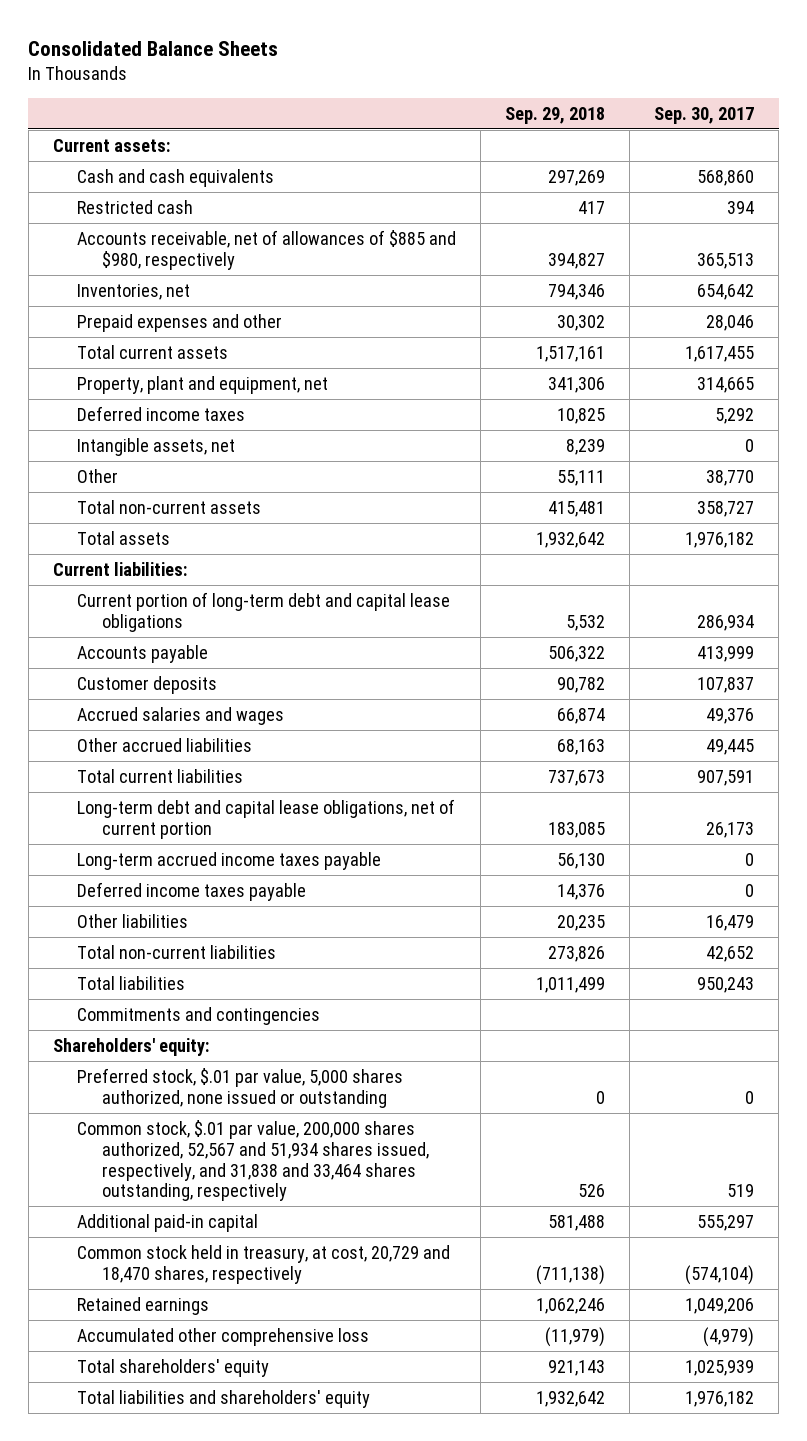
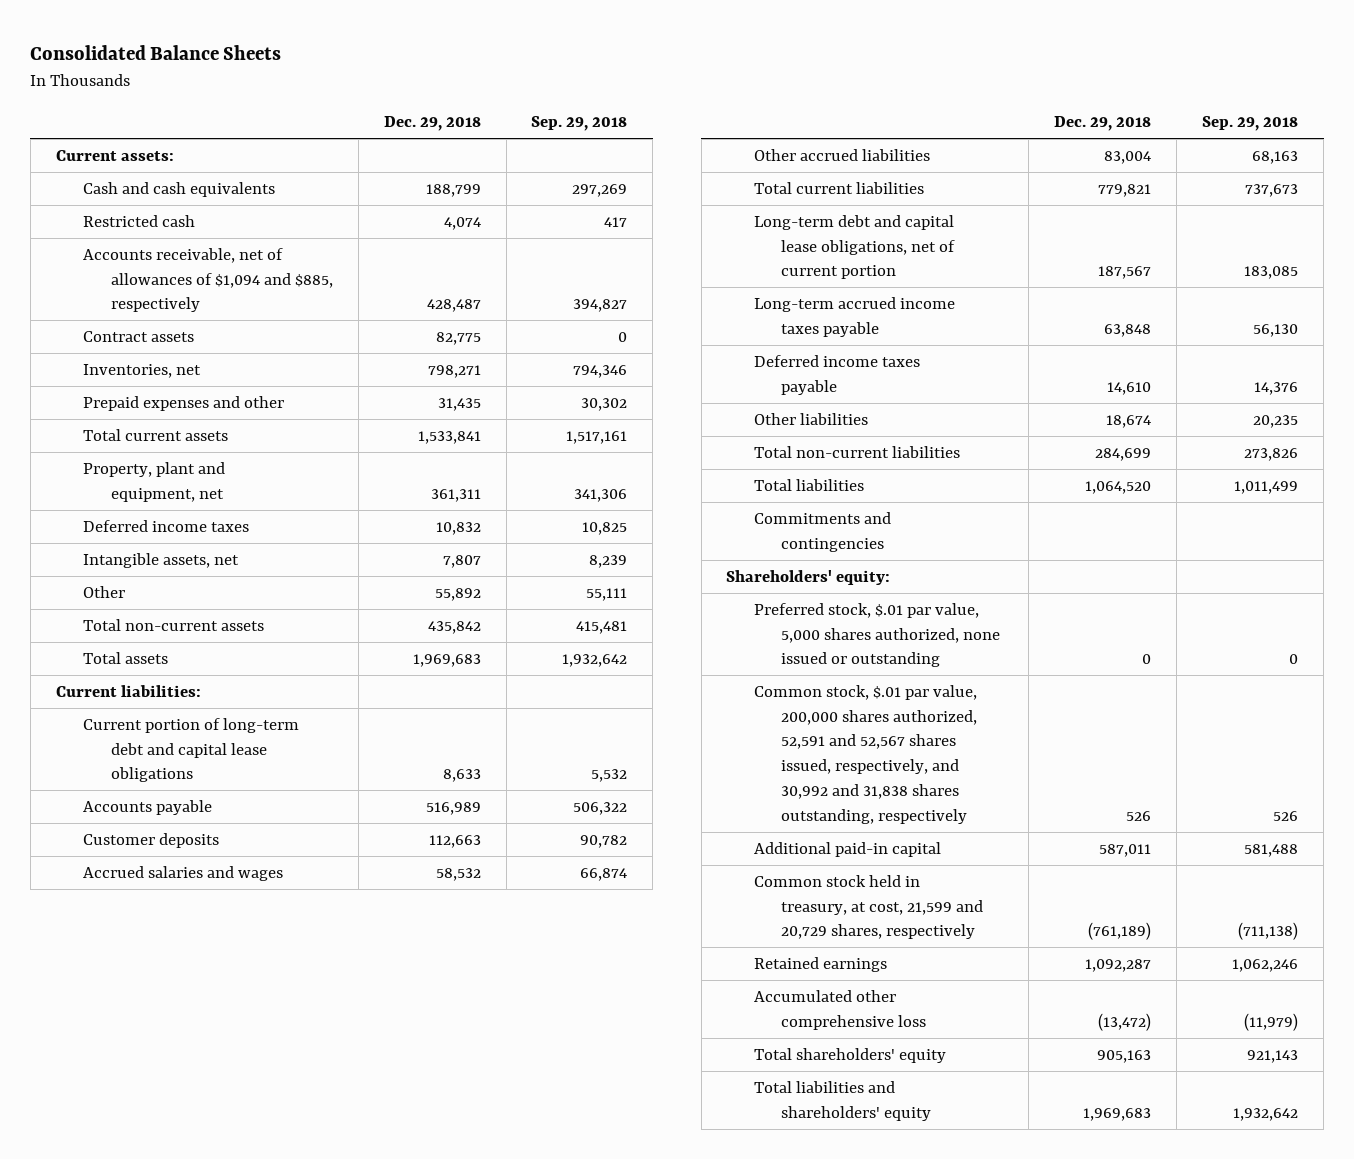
- | Sep. 29, 2018 | Sep. 30, 2017
+ | Dec. 29, 2018 | Sep. 29, 2018
- Accounts receivable, net of allowances of $885 and $980, respectively | 394,827 | 365,513
+ Accounts receivable, net of allowances of $1,094 and $885, respectively | 428,487 | 394,827
+ Contract assets | 82,775 | 0
- Common stock, $.01 par value, 200,000 shares authorized, 52,567 and 51,934 shares issued, respectively, and 31,838 and 33,464 shares outstanding, respectively | 526 | 519
+ Common stock, $.01 par value, 200,000 shares authorized, 52,591 and 52,567 shares issued, respectively, and 30,992 and 31,838 shares outstanding, respectively | 526 | 526
- Common stock held in treasury, at cost, 20,729 and 18,470 shares, respectively | (711,138) | (574,104)
+ Common stock held in treasury, at cost, 21,599 and 20,729 shares, respectively | (761,189) | (711,138)

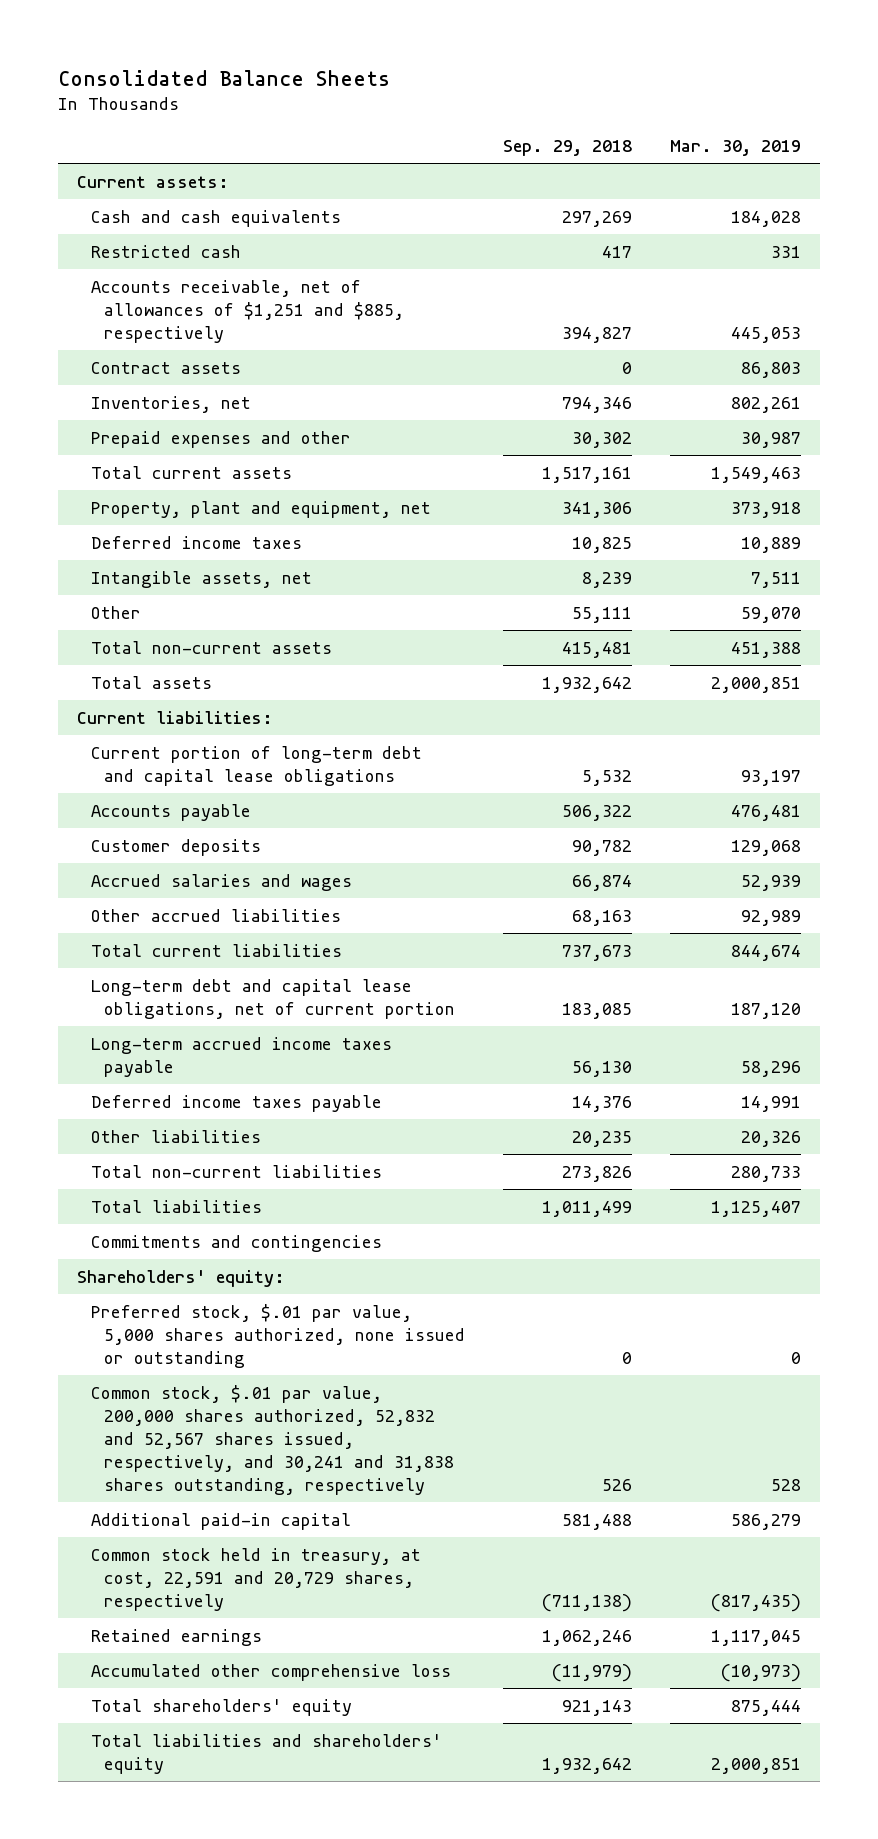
- | Dec. 29, 2018 | Sep. 29, 2018
+ | Sep. 29, 2018 | Mar. 30, 2019
- Accounts receivable, net of allowances of $1,094 and $885, respectively | 428,487 | 394,827
+ Accounts receivable, net of allowances of $1,251 and $885, respectively | 394,827 | 445,053
- Common stock, $.01 par value, 200,000 shares authorized, 52,591 and 52,567 shares issued, respectively, and 30,992 and 31,838 shares outstanding, respectively | 526 | 526
+ Common stock, $.01 par value, 200,000 shares authorized, 52,832 and 52,567 shares issued, respectively, and 30,241 and 31,838 shares outstanding, respectively | 526 | 528
- Common stock held in treasury, at cost, 21,599 and 20,729 shares, respectively | (761,189) | (711,138)
+ Common stock held in treasury, at cost, 22,591 and 20,729 shares, respectively | (711,138) | (817,435)

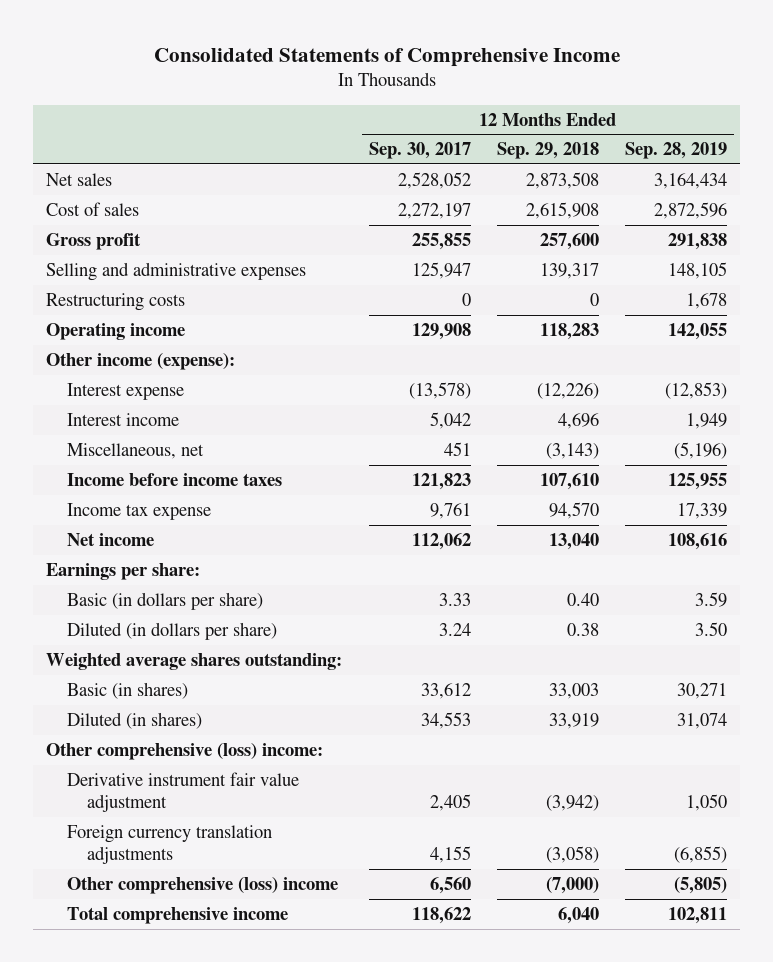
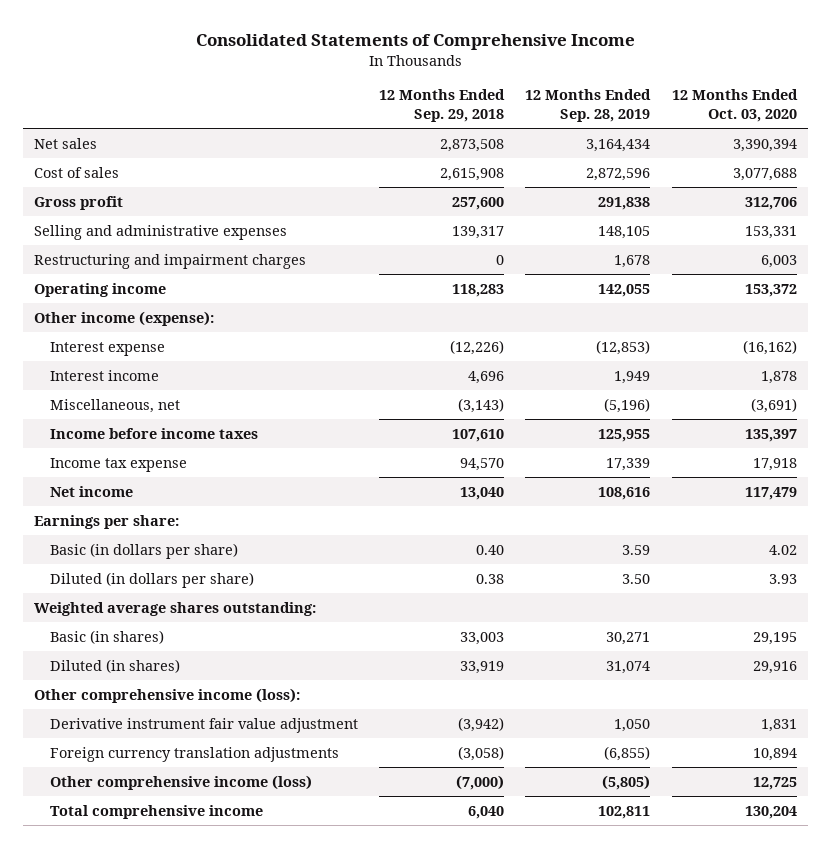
- | 12 Months Ended Sep. 30, 2017 | 12 Months Ended Sep. 29, 2018 | 12 Months Ended Sep. 28, 2019
+ | 12 Months Ended Sep. 29, 2018 | 12 Months Ended Sep. 28, 2019 | 12 Months Ended Oct. 03, 2020
- Restructuring costs | 0 | 0 | 1,678
+ Restructuring and impairment charges | 0 | 1,678 | 6,003
- Other comprehensive (loss) income:
+ Other comprehensive income (loss):
- Other comprehensive (loss) income | 6,560 | (7,000) | (5,805)
+ Other comprehensive income (loss) | (7,000) | (5,805) | 12,725

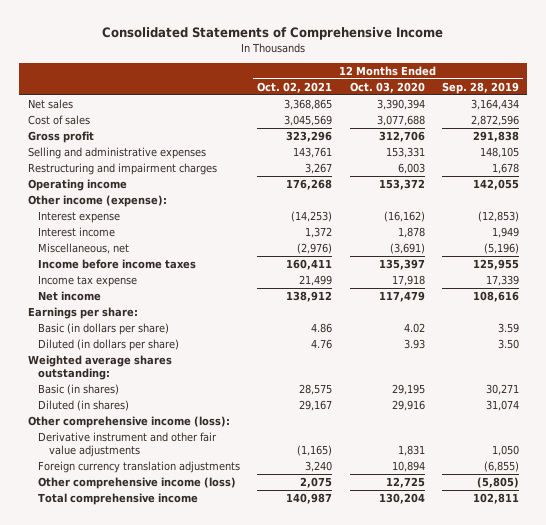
- | 12 Months Ended Sep. 29, 2018 | 12 Months Ended Sep. 28, 2019 | 12 Months Ended Oct. 03, 2020
+ | 12 Months Ended Oct. 02, 2021 | 12 Months Ended Oct. 03, 2020 | 12 Months Ended Sep. 28, 2019
- Derivative instrument fair value adjustment | (3,942) | 1,050 | 1,831
+ Derivative instrument and other fair value adjustments | (1,165) | 1,831 | 1,050

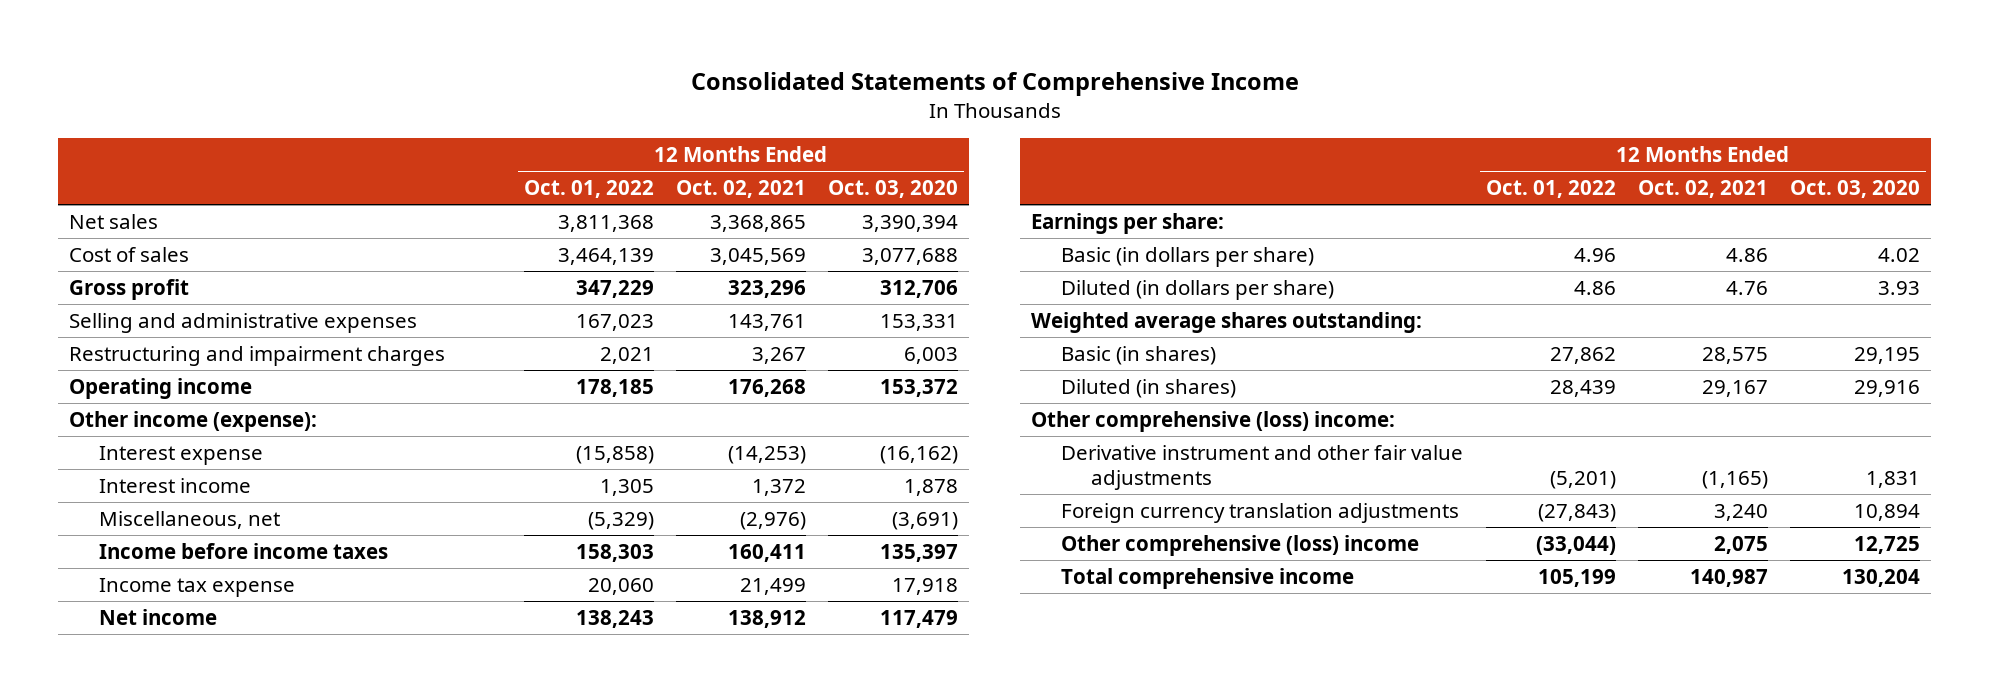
- | 12 Months Ended Oct. 02, 2021 | 12 Months Ended Oct. 03, 2020 | 12 Months Ended Sep. 28, 2019
+ | 12 Months Ended Oct. 01, 2022 | 12 Months Ended Oct. 02, 2021 | 12 Months Ended Oct. 03, 2020
- Other comprehensive income (loss):
+ Other comprehensive (loss) income:
- Other comprehensive income (loss) | 2,075 | 12,725 | (5,805)
+ Other comprehensive (loss) income | (33,044) | 2,075 | 12,725

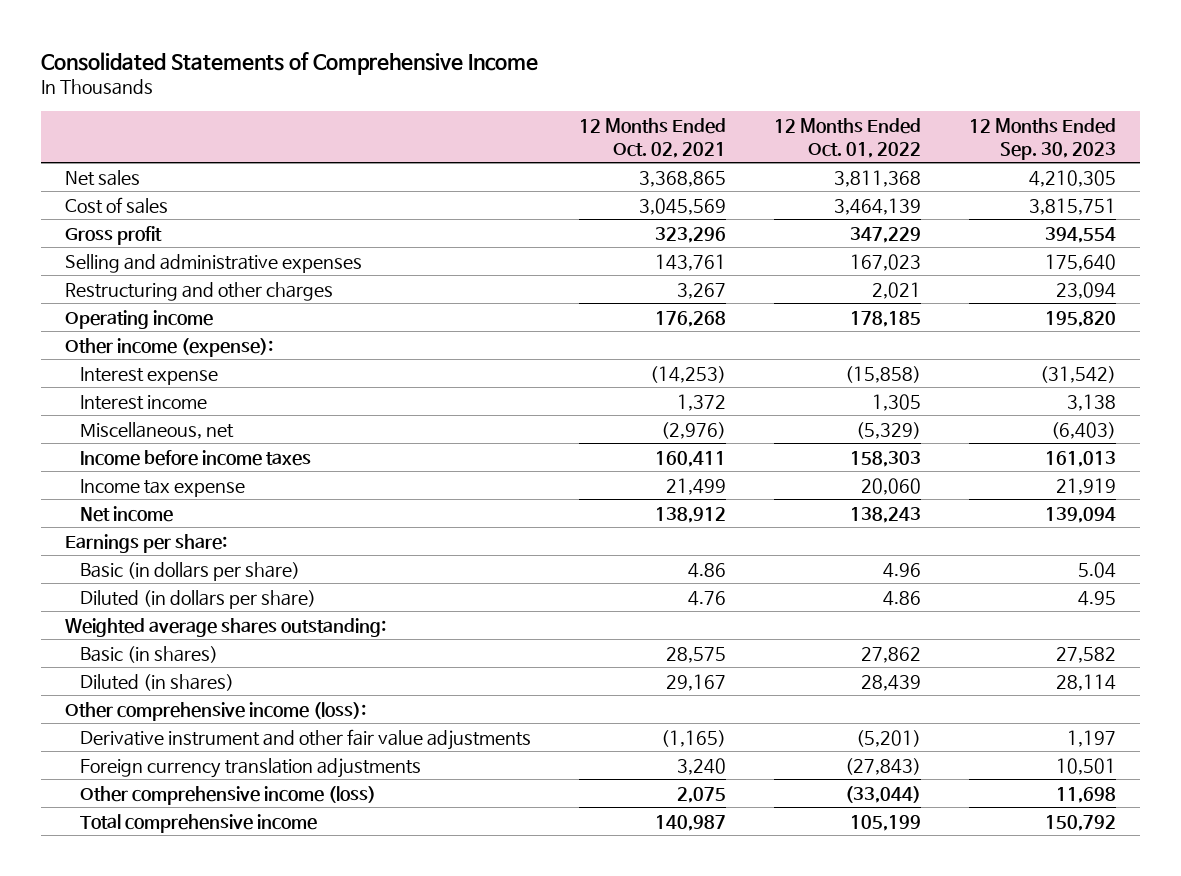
- | 12 Months Ended Oct. 01, 2022 | 12 Months Ended Oct. 02, 2021 | 12 Months Ended Oct. 03, 2020
+ | 12 Months Ended Oct. 02, 2021 | 12 Months Ended Oct. 01, 2022 | 12 Months Ended Sep. 30, 2023
- Restructuring and impairment charges | 2,021 | 3,267 | 6,003
+ Restructuring and other charges | 3,267 | 2,021 | 23,094
- Other comprehensive (loss) income:
+ Other comprehensive income (loss):
- Other comprehensive (loss) income | (33,044) | 2,075 | 12,725
+ Other comprehensive income (loss) | 2,075 | (33,044) | 11,698

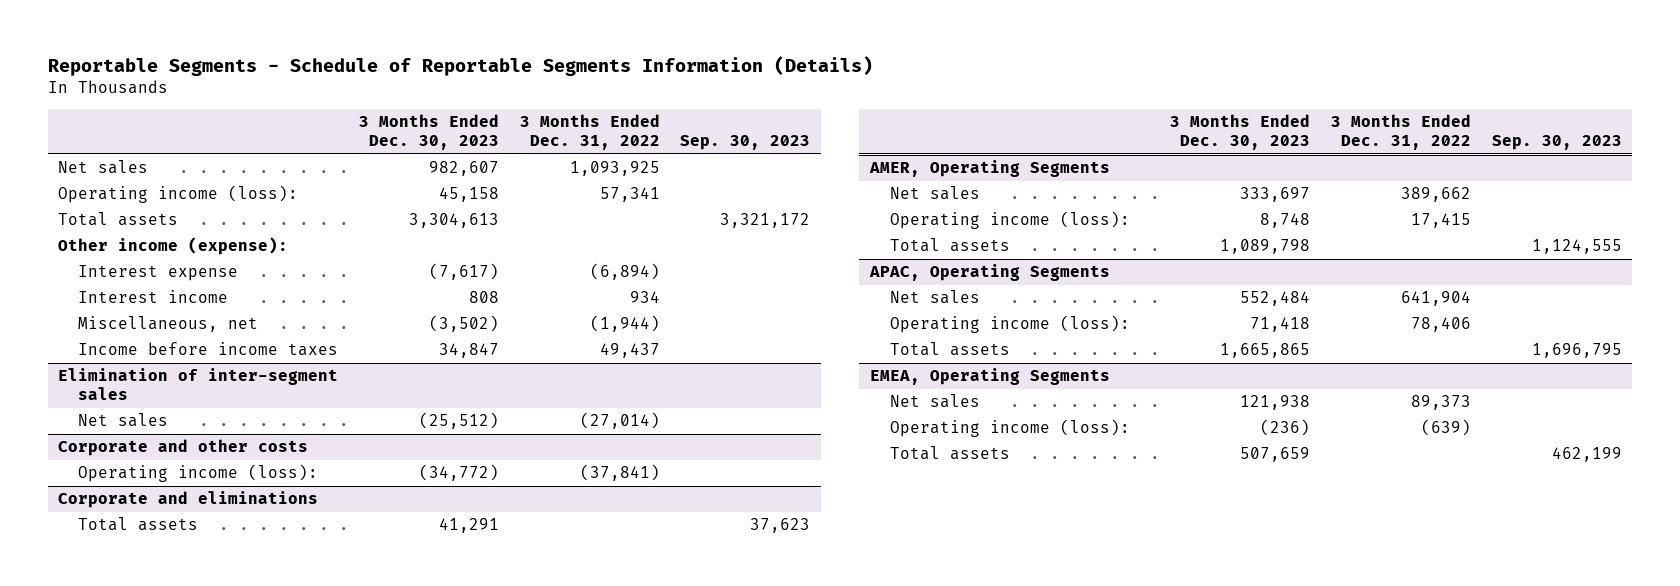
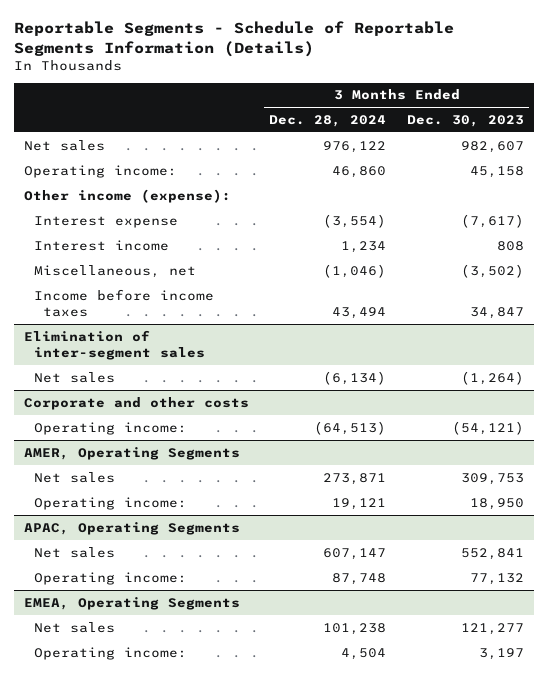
- | 3 Months Ended Dec. 30, 2023 | 3 Months Ended Dec. 31, 2022 | Sep. 30, 2023
+ | 3 Months Ended Dec. 28, 2024 | 3 Months Ended Dec. 30, 2023
- Operating income (loss): | 45,158 | 57,341 |
- Total assets | 3,304,613 | | 3,321,172
+ Operating income: | 46,860 | 45,158
@ Elimination of inter-segment sales
- Net sales | (25,512) | (27,014) |
+ Net sales | (6,134) | (1,264)
@ Corporate and other costs
- Operating income (loss): | (34,772) | (37,841) |
- Corporate and eliminations
- Total assets | 41,291 | | 37,623
@ Corporate and other costs
+ Operating income: | (64,513) | (54,121)
@ AMER, Operating Segments
- Net sales | 333,697 | 389,662 |
- Operating income (loss): | 8,748 | 17,415 |
- Total assets | 1,089,798 | | 1,124,555
+ Net sales | 273,871 | 309,753
+ Operating income: | 19,121 | 18,950
@ APAC, Operating Segments
- Net sales | 552,484 | 641,904 |
- Operating income (loss): | 71,418 | 78,406 |
- Total assets | 1,665,865 | | 1,696,795
+ Net sales | 607,147 | 552,841
+ Operating income: | 87,748 | 77,132
@ EMEA, Operating Segments
- Net sales | 121,938 | 89,373 |
- Operating income (loss): | (236) | (639) |
- Total assets | 507,659 | | 462,199
+ Net sales | 101,238 | 121,277
+ Operating income: | 4,504 | 3,197

